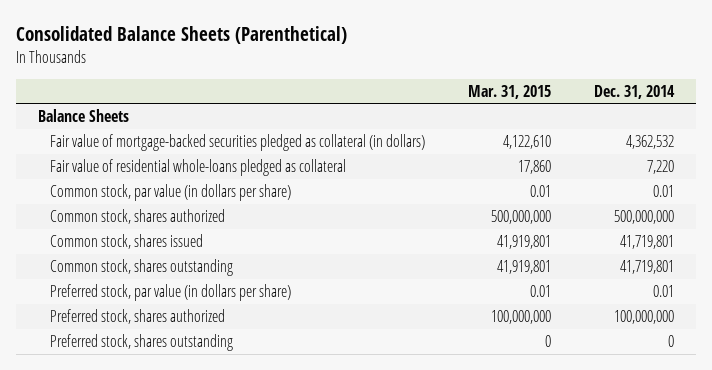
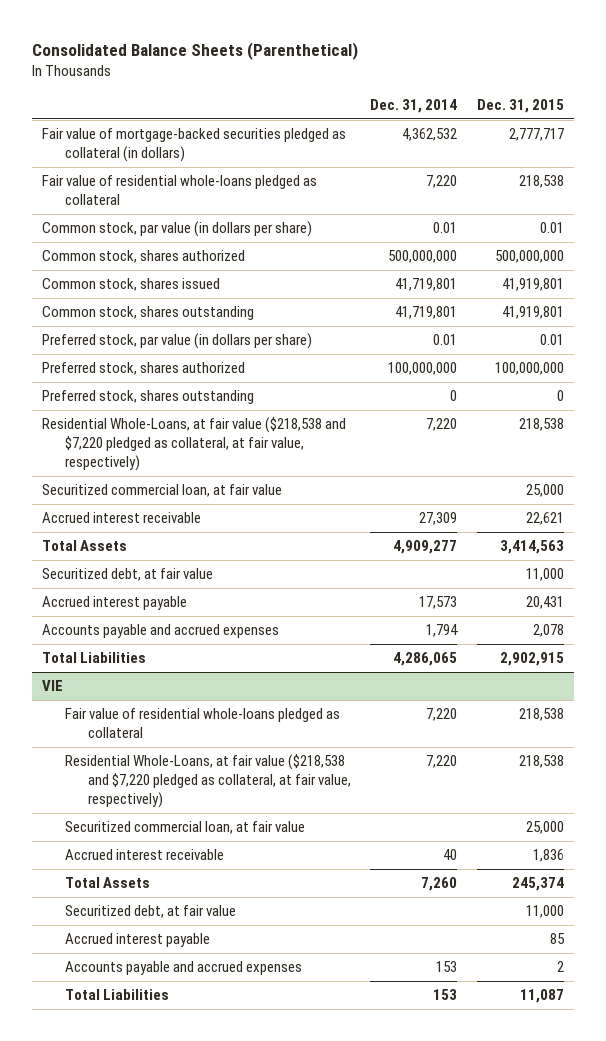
- | Mar. 31, 2015 | Dec. 31, 2014
+ | Dec. 31, 2014 | Dec. 31, 2015
- Balance Sheets
+ Residential Whole-Loans, at fair value ($218,538 and $7,220 pledged as collateral, at fair value, respectively) | 7,220 | 218,538
+ Securitized commercial loan, at fair value | | 25,000
+ Accrued interest receivable | 27,309 | 22,621
+ Total Assets | 4,909,277 | 3,414,563
+ Securitized debt, at fair value | | 11,000
+ Accrued interest payable | 17,573 | 20,431
+ Accounts payable and accrued expenses | 1,794 | 2,078
+ Total Liabilities | 4,286,065 | 2,902,915
+ VIE
+ Fair value of residential whole-loans pledged as collateral | 7,220 | 218,538
+ Residential Whole-Loans, at fair value ($218,538 and $7,220 pledged as collateral, at fair value, respectively) | 7,220 | 218,538
+ Securitized commercial loan, at fair value | | 25,000
+ Accrued interest receivable | 40 | 1,836
+ Total Assets | 7,260 | 245,374
+ Securitized debt, at fair value | | 11,000
+ Accrued interest payable | | 85
+ Accounts payable and accrued expenses | 153 | 2
+ Total Liabilities | 153 | 11,087

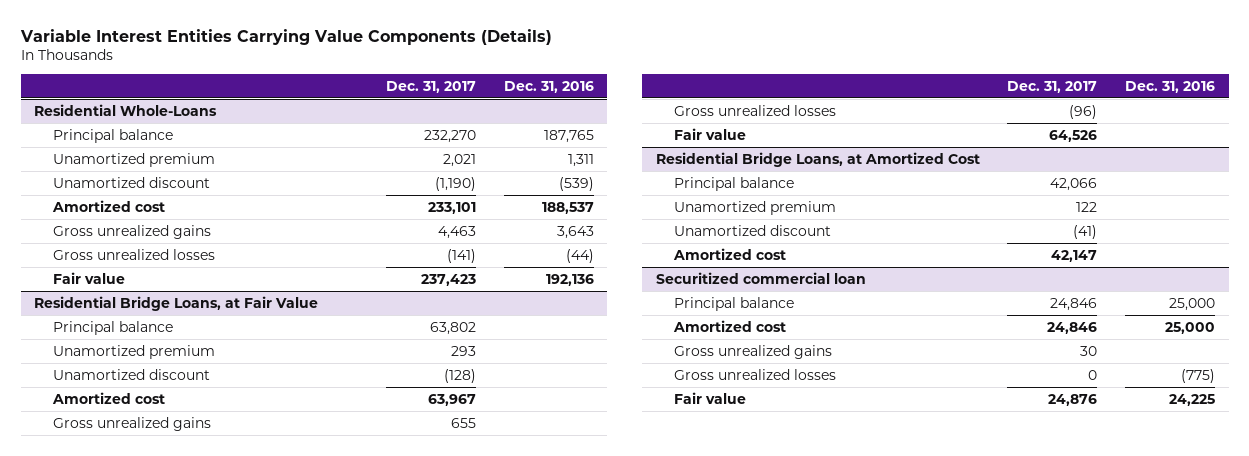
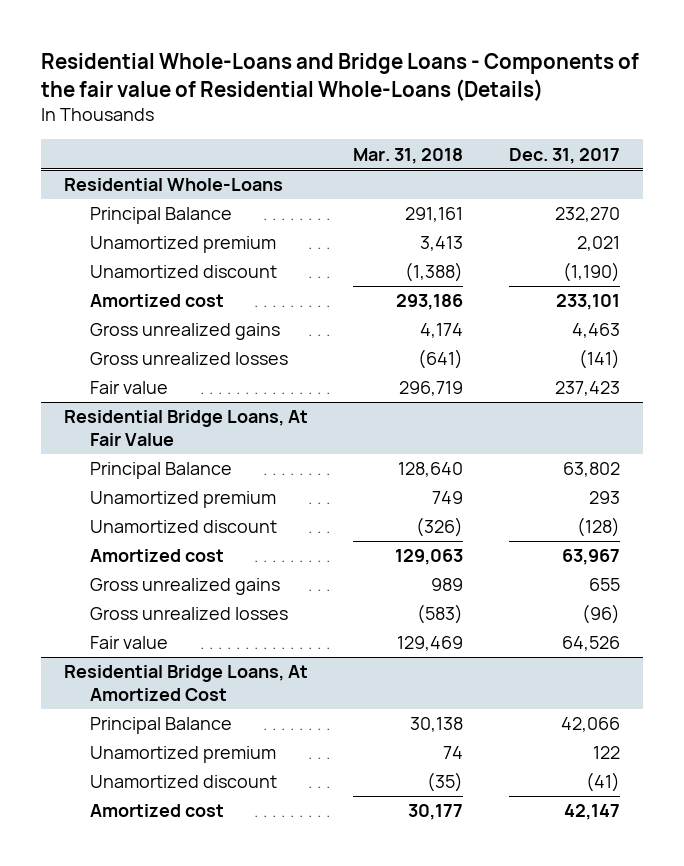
- Variable Interest Entities Carrying Value Components (Details)
+ Residential Whole-Loans and Bridge Loans - Components of the fair value of Residential Whole-Loans (Details)
- | Dec. 31, 2017 | Dec. 31, 2016
+ | Mar. 31, 2018 | Dec. 31, 2017
@ Residential Whole-Loans
- Principal balance | 232,270 | 187,765
+ Principal Balance | 291,161 | 232,270
- Residential Bridge Loans, at Fair Value
- Principal balance | 63,802 |
+ Residential Bridge Loans, At Fair Value
+ Principal Balance | 128,640 | 63,802
- Residential Bridge Loans, at Amortized Cost
- Principal balance | 42,066 |
+ Residential Bridge Loans, At Amortized Cost
+ Principal Balance | 30,138 | 42,066
- Securitized commercial loan
- Principal balance | 24,846 | 25,000
- Amortized cost | 24,846 | 25,000
- Gross unrealized gains | 30 |
- Gross unrealized losses | 0 | (775)
- Fair value | 24,876 | 24,225

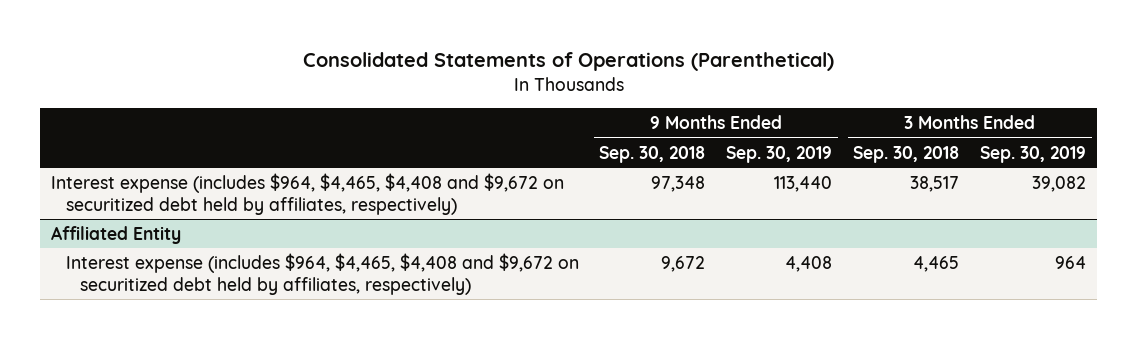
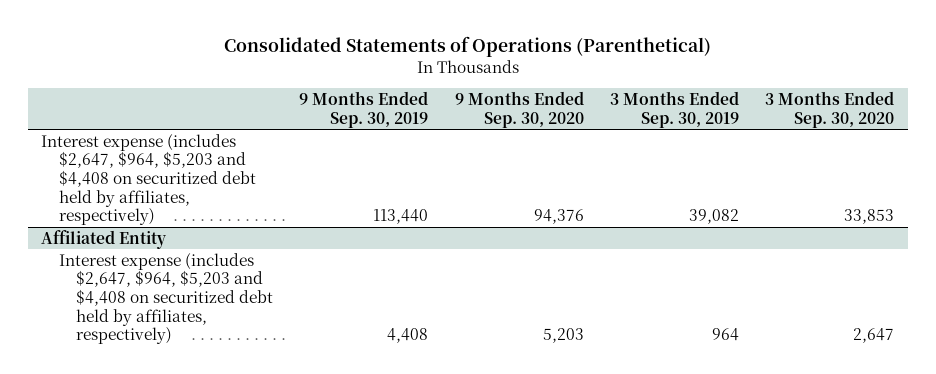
- | 9 Months Ended Sep. 30, 2018 | 9 Months Ended Sep. 30, 2019 | 3 Months Ended Sep. 30, 2018 | 3 Months Ended Sep. 30, 2019
+ | 9 Months Ended Sep. 30, 2019 | 9 Months Ended Sep. 30, 2020 | 3 Months Ended Sep. 30, 2019 | 3 Months Ended Sep. 30, 2020
- Interest expense (includes $964, $4,465, $4,408 and $9,672 on securitized debt held by affiliates, respectively) | 97,348 | 113,440 | 38,517 | 39,082
+ Interest expense (includes $2,647, $964, $5,203 and $4,408 on securitized debt held by affiliates, respectively) | 113,440 | 94,376 | 39,082 | 33,853
@ Affiliated Entity
- Interest expense (includes $964, $4,465, $4,408 and $9,672 on securitized debt held by affiliates, respectively) | 9,672 | 4,408 | 4,465 | 964
+ Interest expense (includes $2,647, $964, $5,203 and $4,408 on securitized debt held by affiliates, respectively) | 4,408 | 5,203 | 964 | 2,647

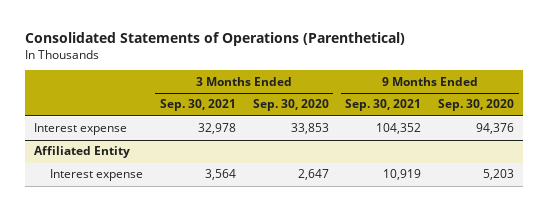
- | 9 Months Ended Sep. 30, 2019 | 9 Months Ended Sep. 30, 2020 | 3 Months Ended Sep. 30, 2019 | 3 Months Ended Sep. 30, 2020
+ | 3 Months Ended Sep. 30, 2021 | 3 Months Ended Sep. 30, 2020 | 9 Months Ended Sep. 30, 2021 | 9 Months Ended Sep. 30, 2020
- Interest expense (includes $2,647, $964, $5,203 and $4,408 on securitized debt held by affiliates, respectively) | 113,440 | 94,376 | 39,082 | 33,853
+ Interest expense | 32,978 | 33,853 | 104,352 | 94,376
@ Affiliated Entity
- Interest expense (includes $2,647, $964, $5,203 and $4,408 on securitized debt held by affiliates, respectively) | 4,408 | 5,203 | 964 | 2,647
+ Interest expense | 3,564 | 2,647 | 10,919 | 5,203

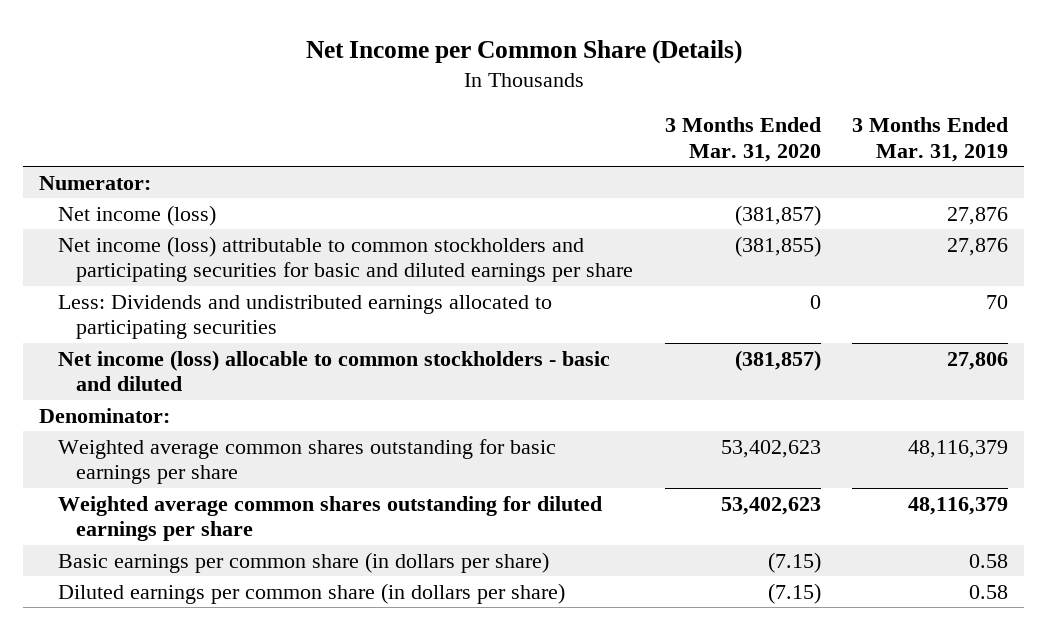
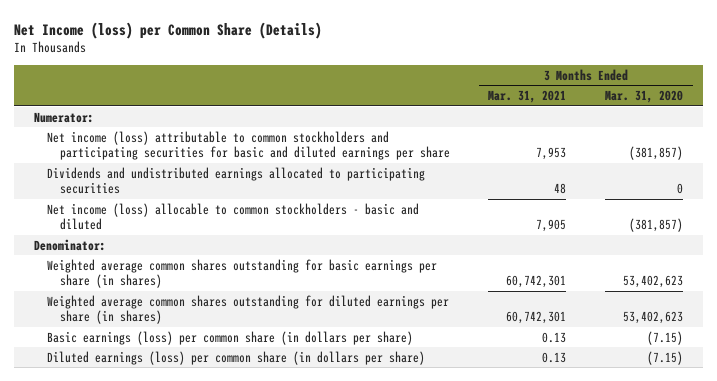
- Net Income per Common Share (Details)
+ Net Income (loss) per Common Share (Details)
- | 3 Months Ended Mar. 31, 2020 | 3 Months Ended Mar. 31, 2019
+ | 3 Months Ended Mar. 31, 2021 | 3 Months Ended Mar. 31, 2020
- Net income (loss) | (381,857) | 27,876
- Net income (loss) attributable to common stockholders and participating securities for basic and diluted earnings per share | (381,855) | 27,876
- Less: Dividends and undistributed earnings allocated to participating securities | 0 | 70
+ Net income (loss) attributable to common stockholders and participating securities for basic and diluted earnings per share | 7,953 | (381,857)
+ Dividends and undistributed earnings allocated to participating securities | 48 | 0
- Weighted average common shares outstanding for basic earnings per share | 53,402,623 | 48,116,379
- Weighted average common shares outstanding for diluted earnings per share | 53,402,623 | 48,116,379
- Basic earnings per common share (in dollars per share) | (7.15) | 0.58
- Diluted earnings per common share (in dollars per share) | (7.15) | 0.58
+ Weighted average common shares outstanding for basic earnings per share (in shares) | 60,742,301 | 53,402,623
+ Weighted average common shares outstanding for diluted earnings per share (in shares) | 60,742,301 | 53,402,623
+ Basic earnings (loss) per common share (in dollars per share) | 0.13 | (7.15)
+ Diluted earnings (loss) per common share (in dollars per share) | 0.13 | (7.15)

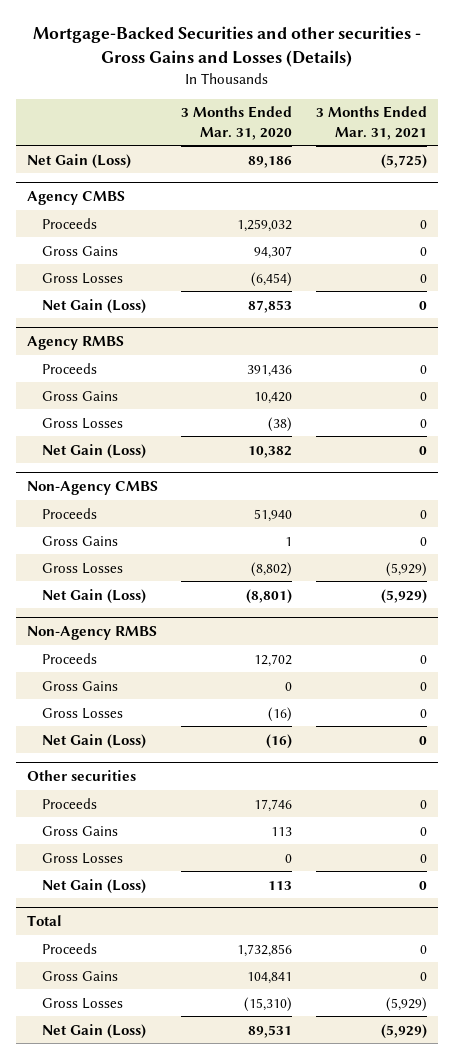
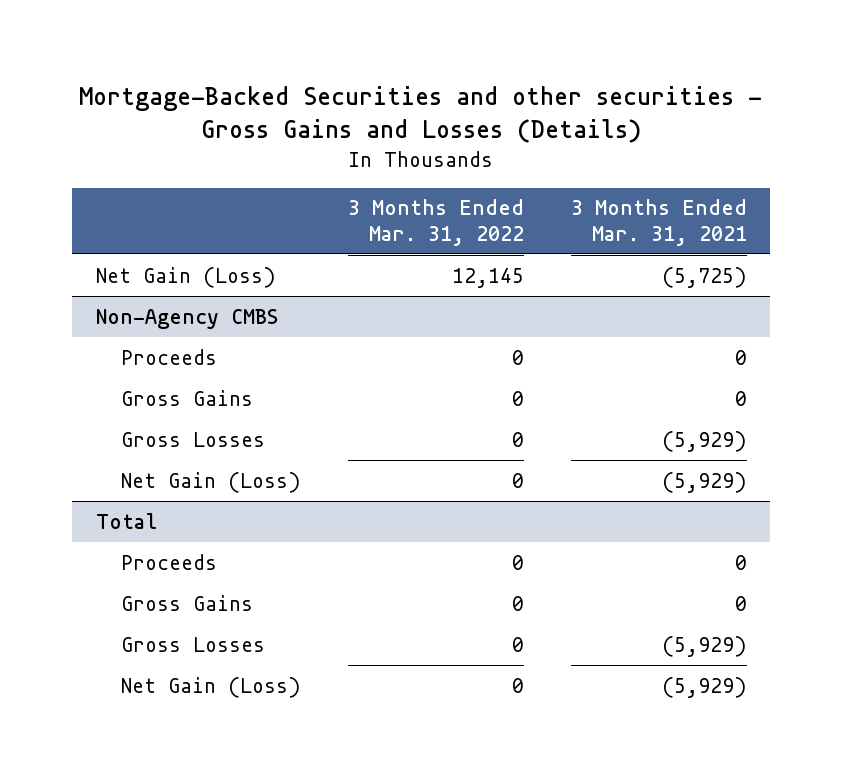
- | 3 Months Ended Mar. 31, 2020 | 3 Months Ended Mar. 31, 2021
+ | 3 Months Ended Mar. 31, 2022 | 3 Months Ended Mar. 31, 2021
- Agency CMBS
- Proceeds | 1,259,032 | 0
- Gross Gains | 94,307 | 0
- Gross Losses | (6,454) | 0
- Net Gain (Loss) | 87,853 | 0
- Agency RMBS
- Proceeds | 391,436 | 0
- Gross Gains | 10,420 | 0
- Gross Losses | (38) | 0
- Net Gain (Loss) | 10,382 | 0
- Non-Agency RMBS
- Proceeds | 12,702 | 0
- Gross Gains | 0 | 0
- Gross Losses | (16) | 0
- Net Gain (Loss) | (16) | 0
- Other securities
- Proceeds | 17,746 | 0
- Gross Gains | 113 | 0
- Gross Losses | 0 | 0
- Net Gain (Loss) | 113 | 0

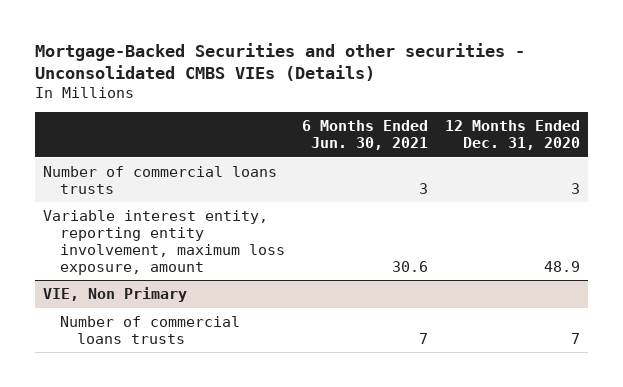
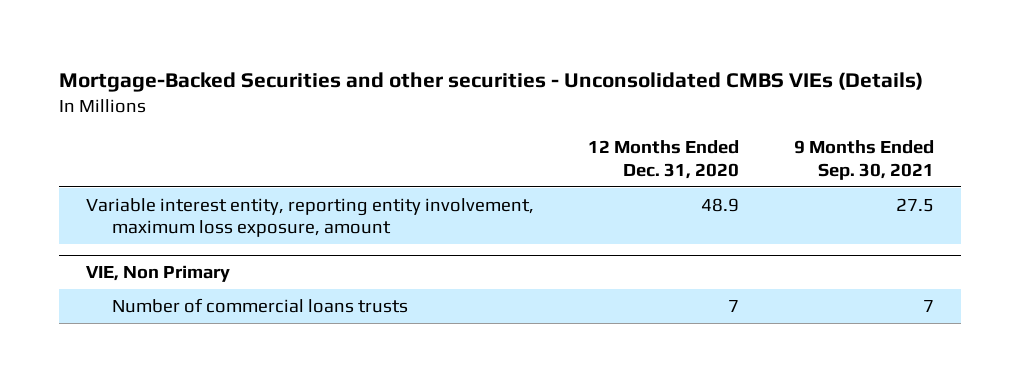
- | 6 Months Ended Jun. 30, 2021 | 12 Months Ended Dec. 31, 2020
+ | 12 Months Ended Dec. 31, 2020 | 9 Months Ended Sep. 30, 2021
- Number of commercial loans trusts | 3 | 3

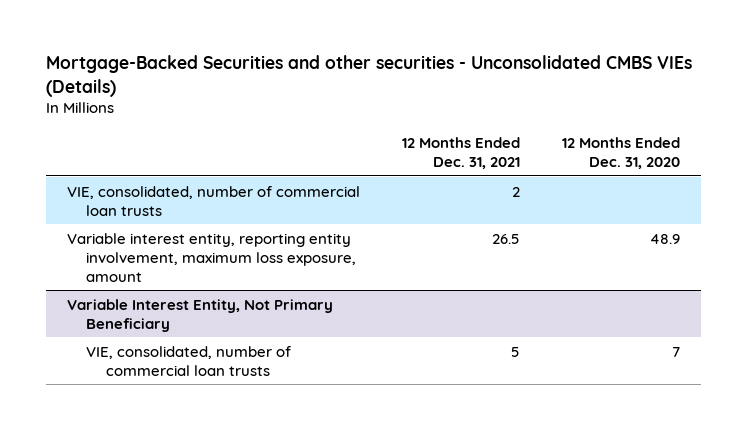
- | 12 Months Ended Dec. 31, 2020 | 9 Months Ended Sep. 30, 2021
+ | 12 Months Ended Dec. 31, 2021 | 12 Months Ended Dec. 31, 2020
+ VIE, consolidated, number of commercial loan trusts | 2 |
- VIE, Non Primary
- Number of commercial loans trusts | 7 | 7
+ Variable Interest Entity, Not Primary Beneficiary
+ VIE, consolidated, number of commercial loan trusts | 5 | 7

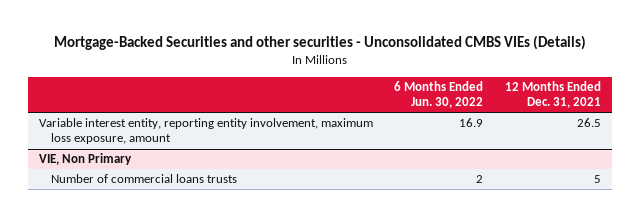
- | 12 Months Ended Dec. 31, 2021 | 12 Months Ended Dec. 31, 2020
+ | 6 Months Ended Jun. 30, 2022 | 12 Months Ended Dec. 31, 2021
- VIE, consolidated, number of commercial loan trusts | 2 |
- Variable Interest Entity, Not Primary Beneficiary
- VIE, consolidated, number of commercial loan trusts | 5 | 7
+ VIE, Non Primary
+ Number of commercial loans trusts | 2 | 5

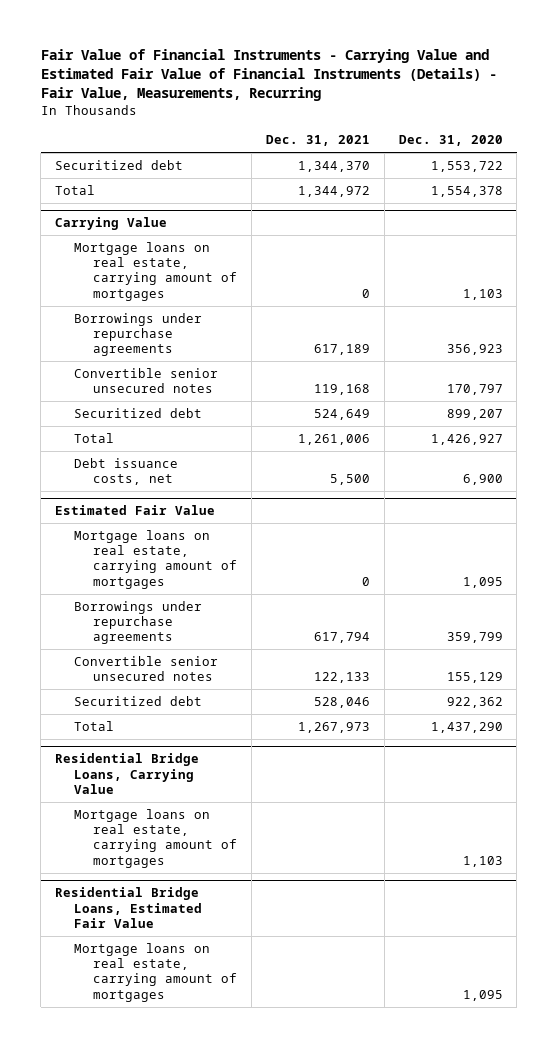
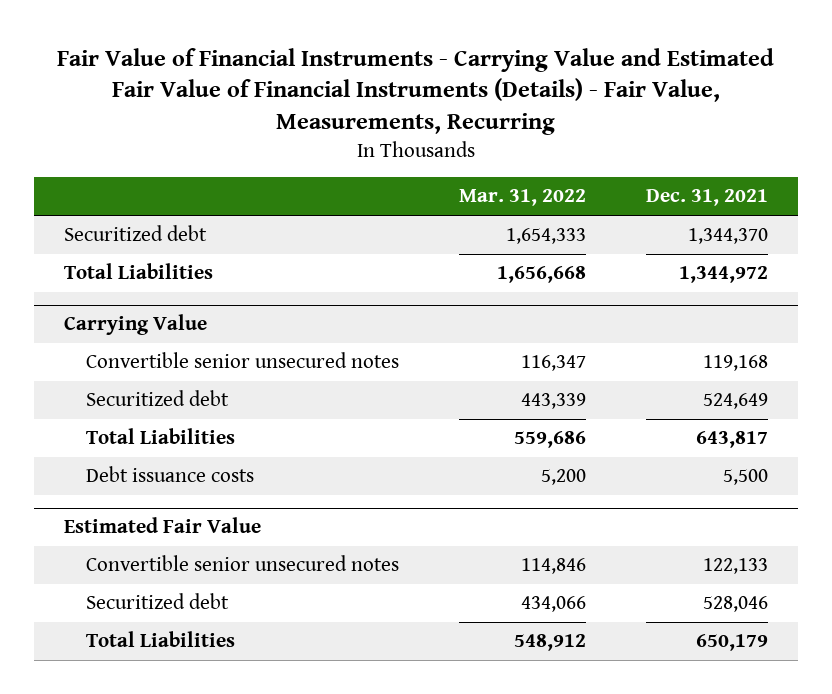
- | Dec. 31, 2021 | Dec. 31, 2020
+ | Mar. 31, 2022 | Dec. 31, 2021
- Total | 1,344,972 | 1,554,378
+ Total Liabilities | 1,656,668 | 1,344,972
@ Carrying Value
- Mortgage loans on real estate, carrying amount of mortgages | 0 | 1,103
- Borrowings under repurchase agreements | 617,189 | 356,923
- Total | 1,261,006 | 1,426,927
- Debt issuance costs, net | 5,500 | 6,900
+ Total Liabilities | 559,686 | 643,817
+ Debt issuance costs | 5,200 | 5,500
@ Estimated Fair Value
- Mortgage loans on real estate, carrying amount of mortgages | 0 | 1,095
- Borrowings under repurchase agreements | 617,794 | 359,799
- Total | 1,267,973 | 1,437,290
- Residential Bridge Loans, Carrying Value
- Mortgage loans on real estate, carrying amount of mortgages | | 1,103
- Residential Bridge Loans, Estimated Fair Value
- Mortgage loans on real estate, carrying amount of mortgages | | 1,095
@ Estimated Fair Value
+ Total Liabilities | 548,912 | 650,179

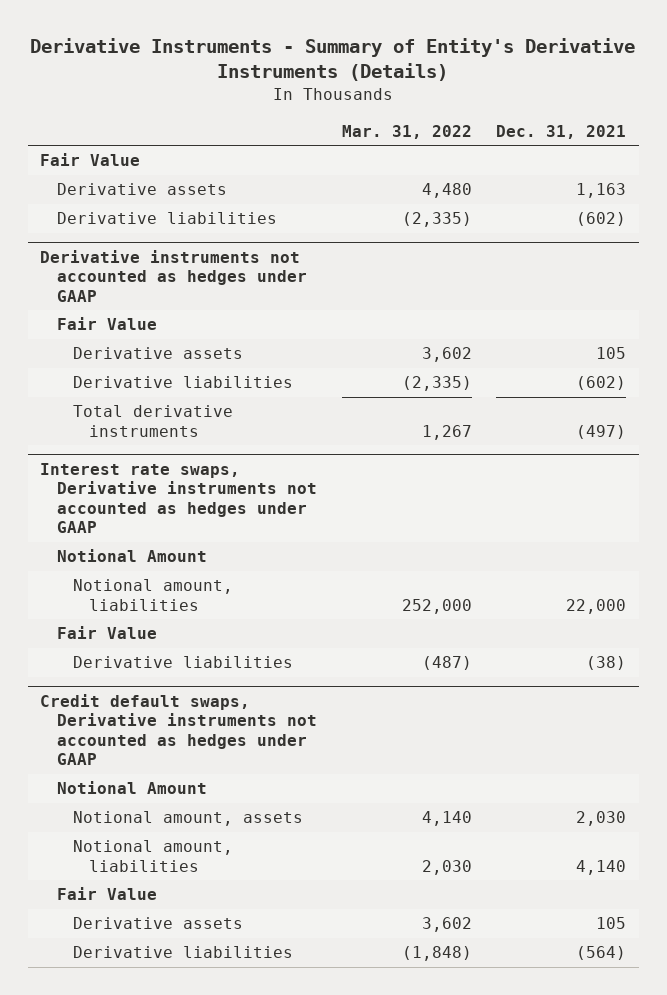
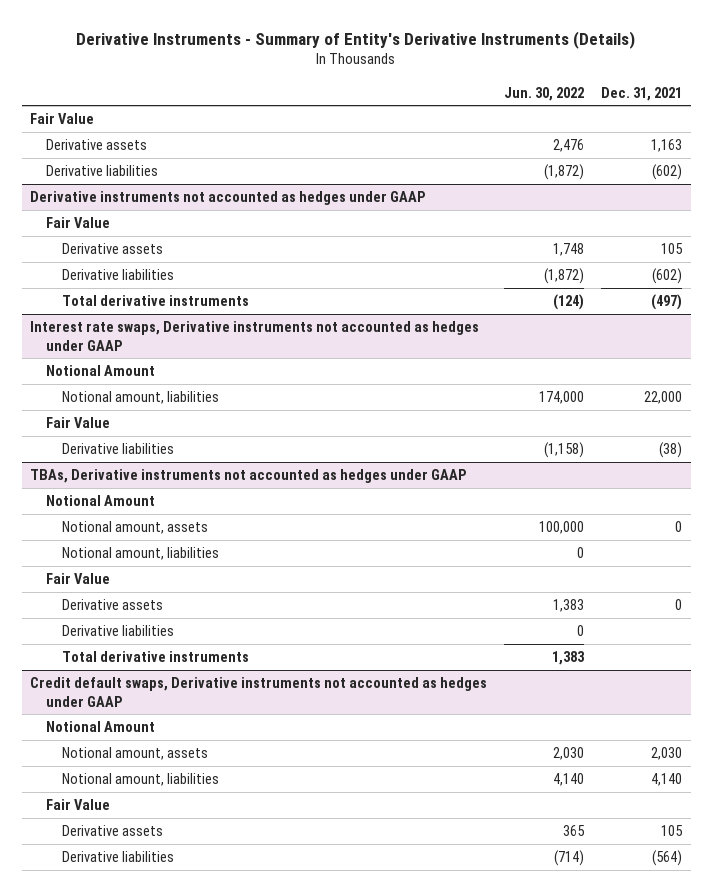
- | Mar. 31, 2022 | Dec. 31, 2021
+ | Jun. 30, 2022 | Dec. 31, 2021
+ TBAs, Derivative instruments not accounted as hedges under GAAP
+ Notional Amount
+ Notional amount, assets | 100,000 | 0
+ Notional amount, liabilities | 0 |
+ Fair Value
+ Derivative assets | 1,383 | 0
+ Derivative liabilities | 0 |
+ Total derivative instruments | 1,383 |

